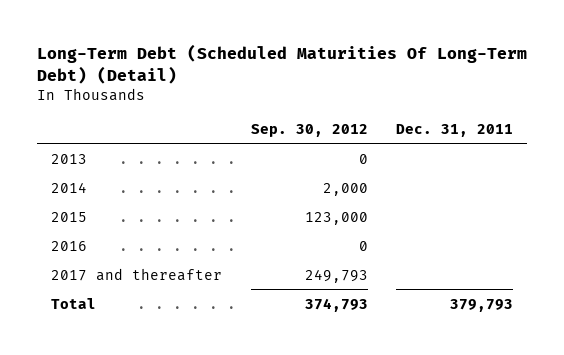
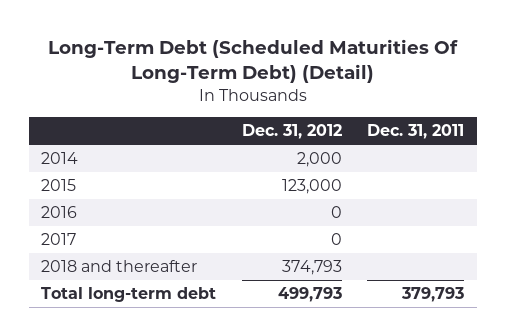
- | Sep. 30, 2012 | Dec. 31, 2011
+ | Dec. 31, 2012 | Dec. 31, 2011
- 2013 | 0 |
- 2017 and thereafter | 249,793 |
- Total | 374,793 | 379,793
+ 2017 | 0 |
+ 2018 and thereafter | 374,793 |
+ Total long-term debt | 499,793 | 379,793

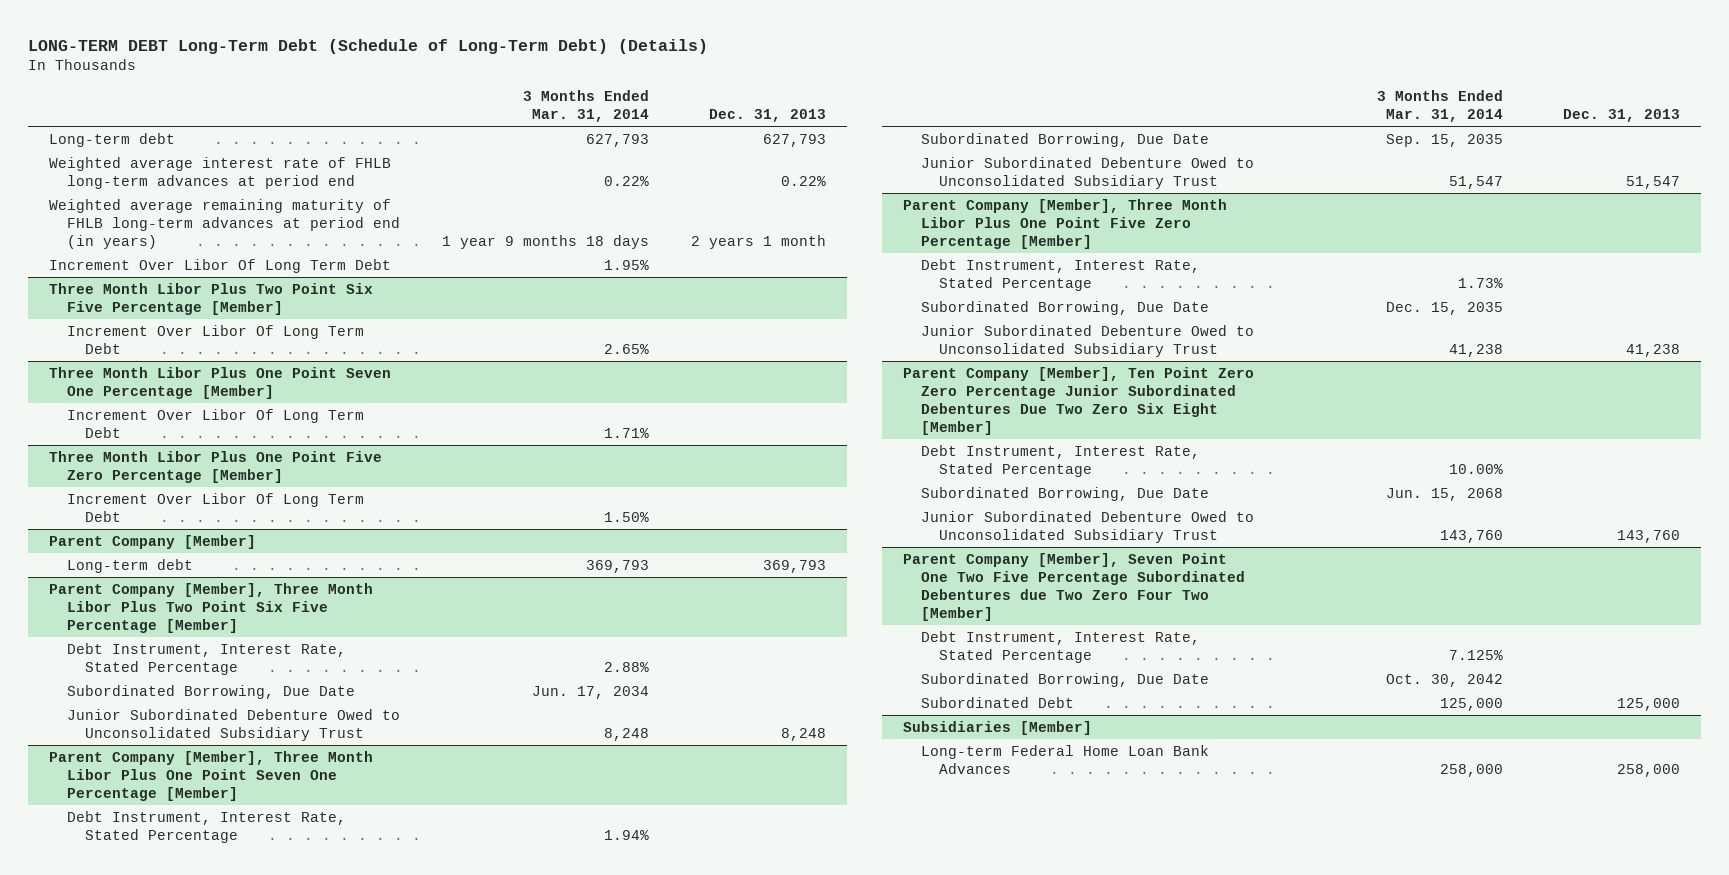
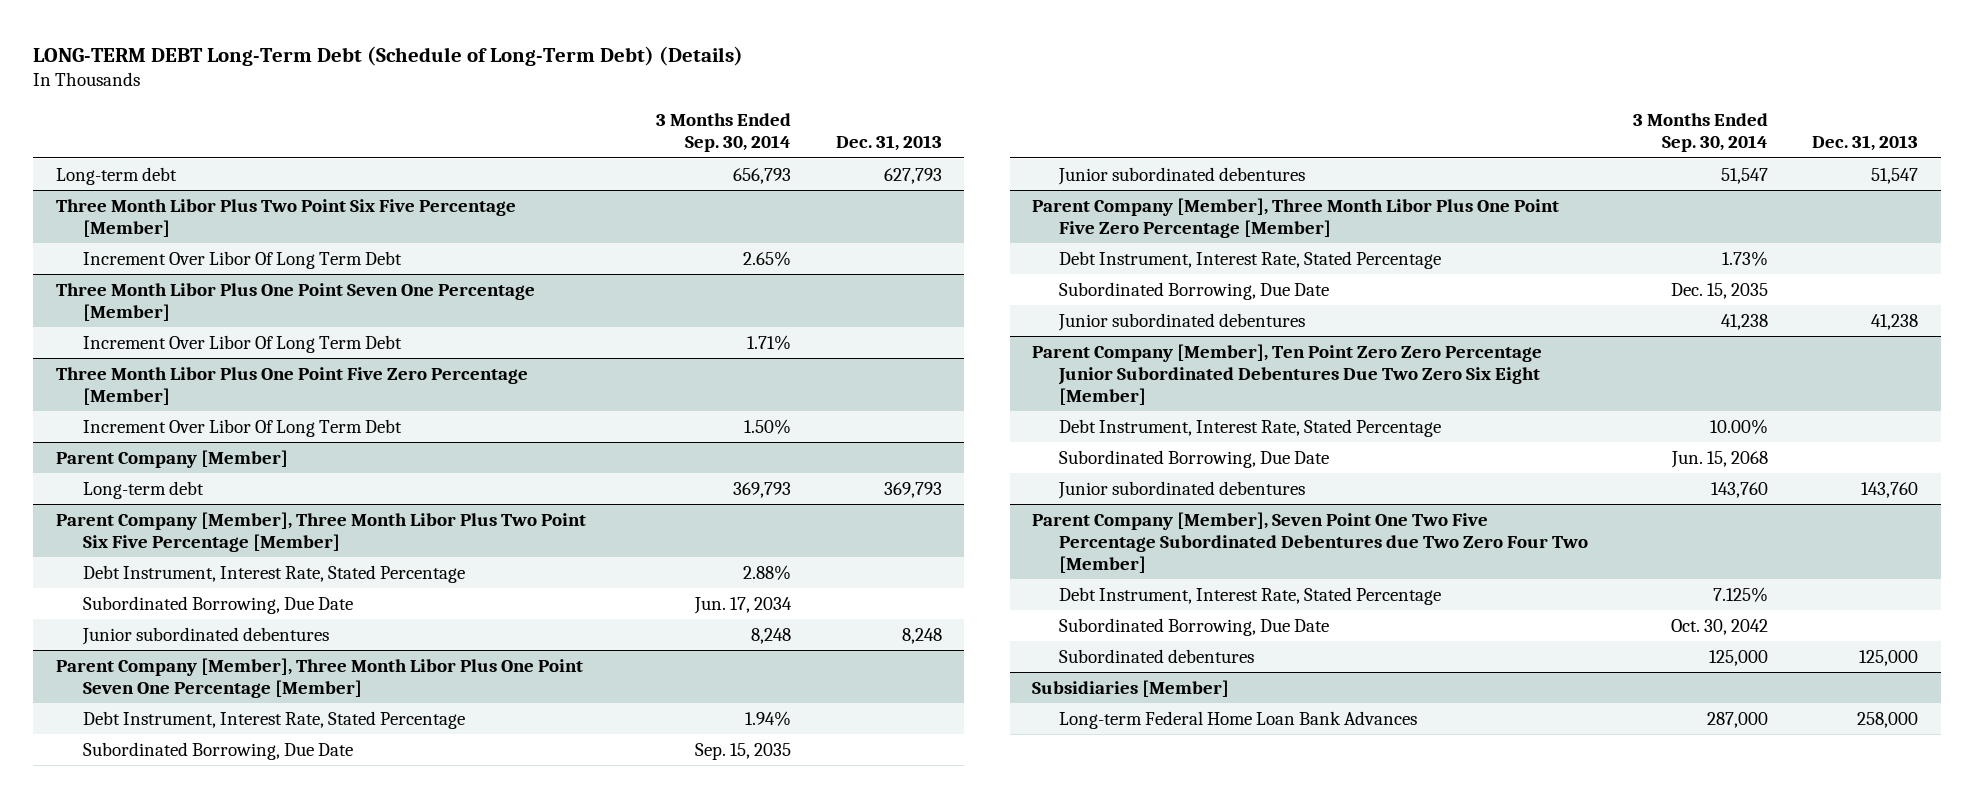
- | 3 Months Ended Mar. 31, 2014 | Dec. 31, 2013
+ | 3 Months Ended Sep. 30, 2014 | Dec. 31, 2013
- Weighted average interest rate of FHLB long-term advances at period end | 0.22% | 0.22%
- Weighted average remaining maturity of FHLB long-term advances at period end (in years) | 1 year 9 months 18 days | 2 years 1 month
- Increment Over Libor Of Long Term Debt | 1.95% |
@ Parent Company [Member], Three Month Libor Plus Two Point Six Five Percentage [Member]
- Junior Subordinated Debenture Owed to Unconsolidated Subsidiary Trust | 8,248 | 8,248
+ Junior subordinated debentures | 8,248 | 8,248
@ Parent Company [Member], Three Month Libor Plus One Point Seven One Percentage [Member]
- Junior Subordinated Debenture Owed to Unconsolidated Subsidiary Trust | 51,547 | 51,547
+ Junior subordinated debentures | 51,547 | 51,547
@ Parent Company [Member], Three Month Libor Plus One Point Five Zero Percentage [Member]
- Junior Subordinated Debenture Owed to Unconsolidated Subsidiary Trust | 41,238 | 41,238
+ Junior subordinated debentures | 41,238 | 41,238
@ Parent Company [Member], Ten Point Zero Zero Percentage Junior Subordinated Debentures Due Two Zero Six Eight [Member]
- Junior Subordinated Debenture Owed to Unconsolidated Subsidiary Trust | 143,760 | 143,760
+ Junior subordinated debentures | 143,760 | 143,760
@ Parent Company [Member], Seven Point One Two Five Percentage Subordinated Debentures due Two Zero Four Two [Member]
- Subordinated Debt | 125,000 | 125,000
+ Subordinated debentures | 125,000 | 125,000

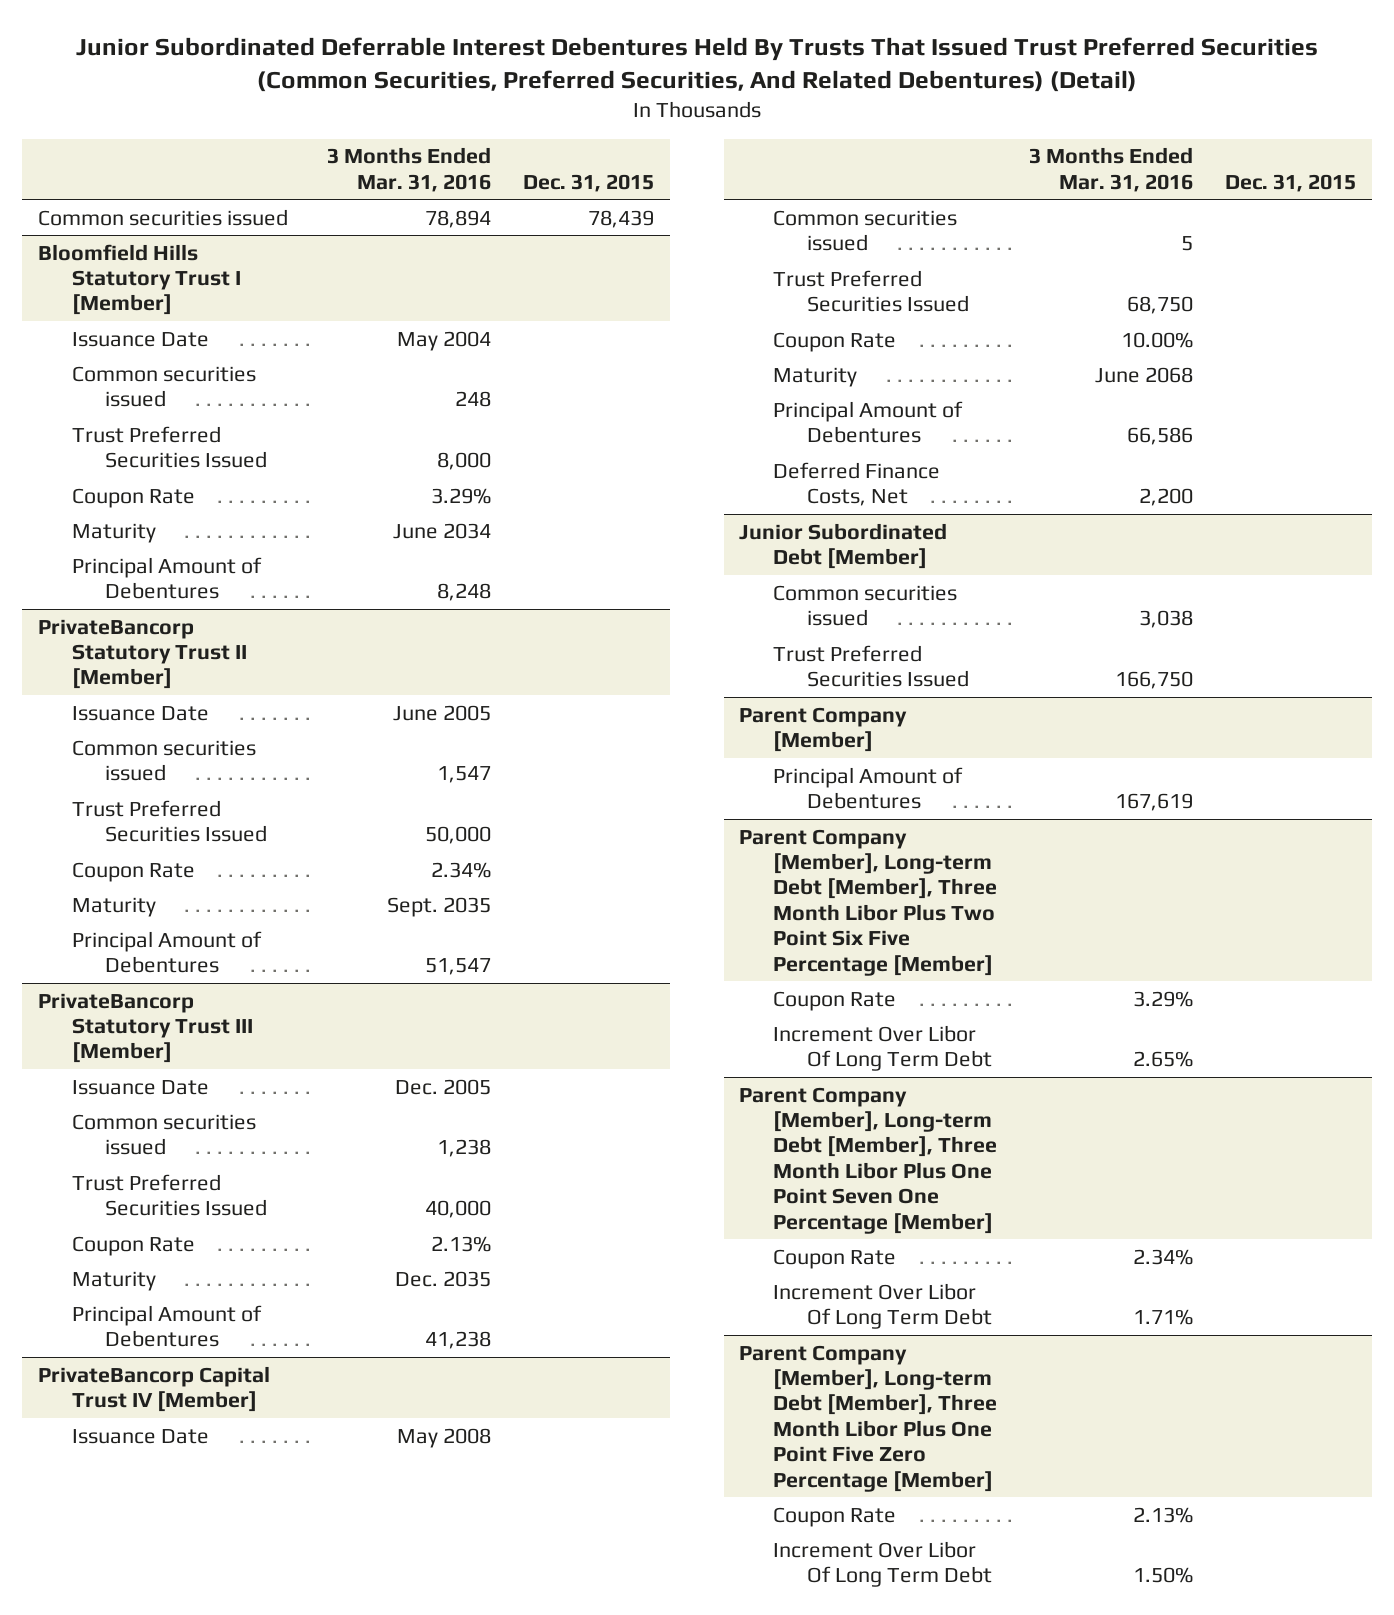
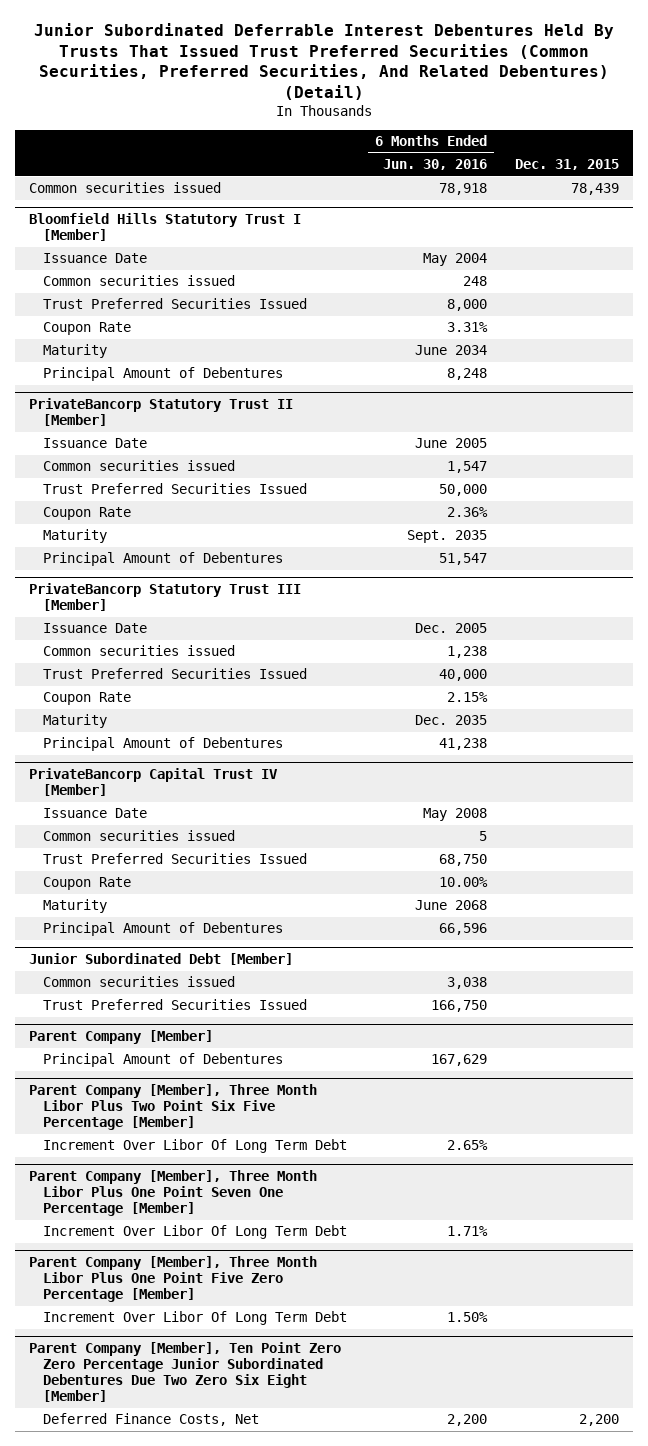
- | 3 Months Ended Mar. 31, 2016 | Dec. 31, 2015
+ | 6 Months Ended Jun. 30, 2016 | Dec. 31, 2015
@ PrivateBancorp Capital Trust IV [Member]
- Deferred Finance Costs, Net | 2,200 |
- Parent Company [Member], Long-term Debt [Member], Three Month Libor Plus Two Point Six Five Percentage [Member]
- Coupon Rate | 3.29% |
+ Parent Company [Member], Three Month Libor Plus Two Point Six Five Percentage [Member]
- Parent Company [Member], Long-term Debt [Member], Three Month Libor Plus One Point Seven One Percentage [Member]
- Coupon Rate | 2.34% |
+ Parent Company [Member], Three Month Libor Plus One Point Seven One Percentage [Member]
- Parent Company [Member], Long-term Debt [Member], Three Month Libor Plus One Point Five Zero Percentage [Member]
- Coupon Rate | 2.13% |
+ Parent Company [Member], Three Month Libor Plus One Point Five Zero Percentage [Member]
+ Parent Company [Member], Ten Point Zero Zero Percentage Junior Subordinated Debentures Due Two Zero Six Eight [Member]
+ Deferred Finance Costs, Net | 2,200 | 2,200

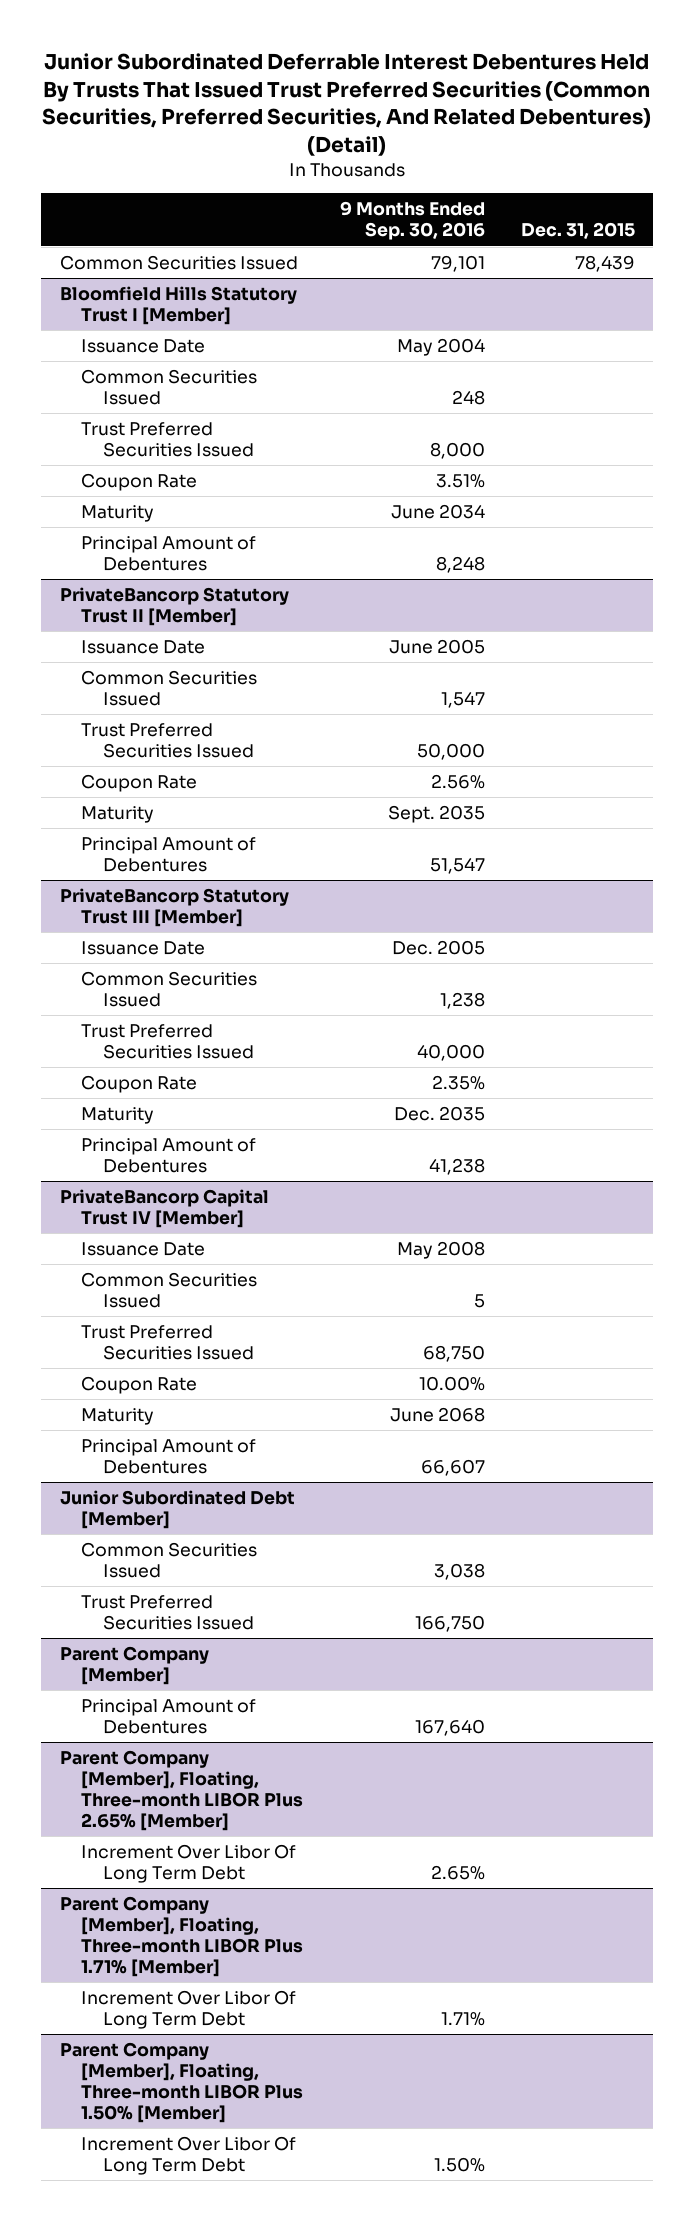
- | 6 Months Ended Jun. 30, 2016 | Dec. 31, 2015
+ | 9 Months Ended Sep. 30, 2016 | Dec. 31, 2015
- Common securities issued | 78,918 | 78,439
+ Common Securities Issued | 79,101 | 78,439
@ Bloomfield Hills Statutory Trust I [Member]
- Common securities issued | 248 |
+ Common Securities Issued | 248 |
@ PrivateBancorp Statutory Trust II [Member]
- Common securities issued | 1,547 |
+ Common Securities Issued | 1,547 |
@ PrivateBancorp Statutory Trust III [Member]
- Common securities issued | 1,238 |
+ Common Securities Issued | 1,238 |
@ PrivateBancorp Capital Trust IV [Member]
- Common securities issued | 5 |
+ Common Securities Issued | 5 |
@ Junior Subordinated Debt [Member]
- Common securities issued | 3,038 |
+ Common Securities Issued | 3,038 |
- Parent Company [Member], Three Month Libor Plus Two Point Six Five Percentage [Member]
- Increment Over Libor Of Long Term Debt | 2.65% |
- Parent Company [Member], Three Month Libor Plus One Point Seven One Percentage [Member]
- Increment Over Libor Of Long Term Debt | 1.71% |
- Parent Company [Member], Three Month Libor Plus One Point Five Zero Percentage [Member]
- Increment Over Libor Of Long Term Debt | 1.50% |
- Parent Company [Member], Ten Point Zero Zero Percentage Junior Subordinated Debentures Due Two Zero Six Eight [Member]
- Deferred Finance Costs, Net | 2,200 | 2,200
+ Parent Company [Member], Floating, Three-month LIBOR Plus 2.65% [Member]
+ Increment Over Libor Of Long Term Debt | 2.65% |
+ Parent Company [Member], Floating, Three-month LIBOR Plus 1.71% [Member]
+ Increment Over Libor Of Long Term Debt | 1.71% |
+ Parent Company [Member], Floating, Three-month LIBOR Plus 1.50% [Member]
+ Increment Over Libor Of Long Term Debt | 1.50% |

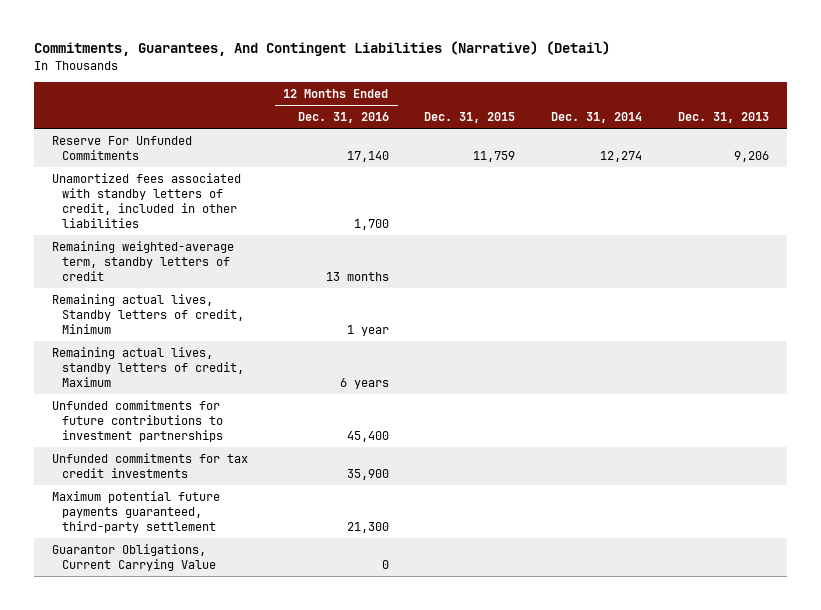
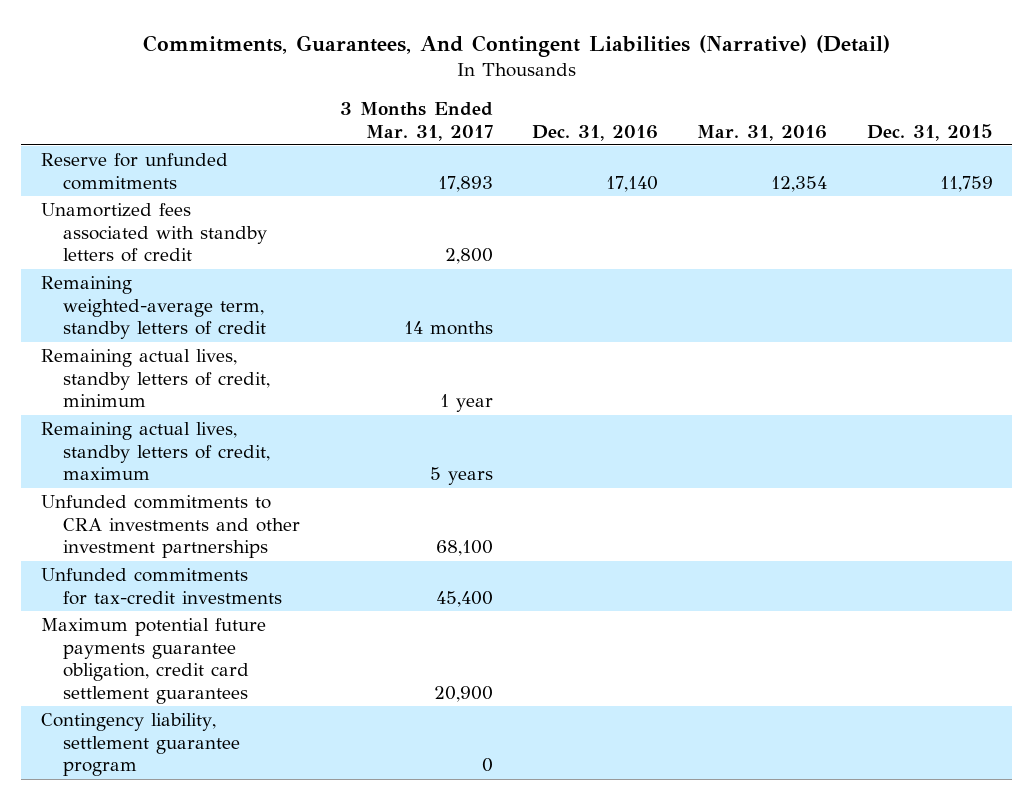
- | 12 Months Ended Dec. 31, 2016 | Dec. 31, 2015 | Dec. 31, 2014 | Dec. 31, 2013
+ | 3 Months Ended Mar. 31, 2017 | Dec. 31, 2016 | Mar. 31, 2016 | Dec. 31, 2015
- Reserve For Unfunded Commitments | 17,140 | 11,759 | 12,274 | 9,206
- Unamortized fees associated with standby letters of credit, included in other liabilities | 1,700 | | |
+ Reserve for unfunded commitments | 17,893 | 17,140 | 12,354 | 11,759
+ Unamortized fees associated with standby letters of credit | 2,800 | | |
- Remaining actual lives, Standby letters of credit, Minimum | 1 year | | |
- Remaining actual lives, standby letters of credit, Maximum | 6 years | | |
- Unfunded commitments for future contributions to investment partnerships | 45,400 | | |
- Unfunded commitments for tax credit investments | 35,900 | | |
- Maximum potential future payments guaranteed, third-party settlement | 21,300 | | |
- Guarantor Obligations, Current Carrying Value | 0 | | |
+ Remaining actual lives, standby letters of credit, minimum | 1 year | | |
+ Remaining actual lives, standby letters of credit, maximum | 5 years | | |
+ Unfunded commitments to CRA investments and other investment partnerships | 68,100 | | |
+ Unfunded commitments for tax-credit investments | 45,400 | | |
+ Maximum potential future payments guarantee obligation, credit card settlement guarantees | 20,900 | | |
+ Contingency liability, settlement guarantee program | 0 | | |

